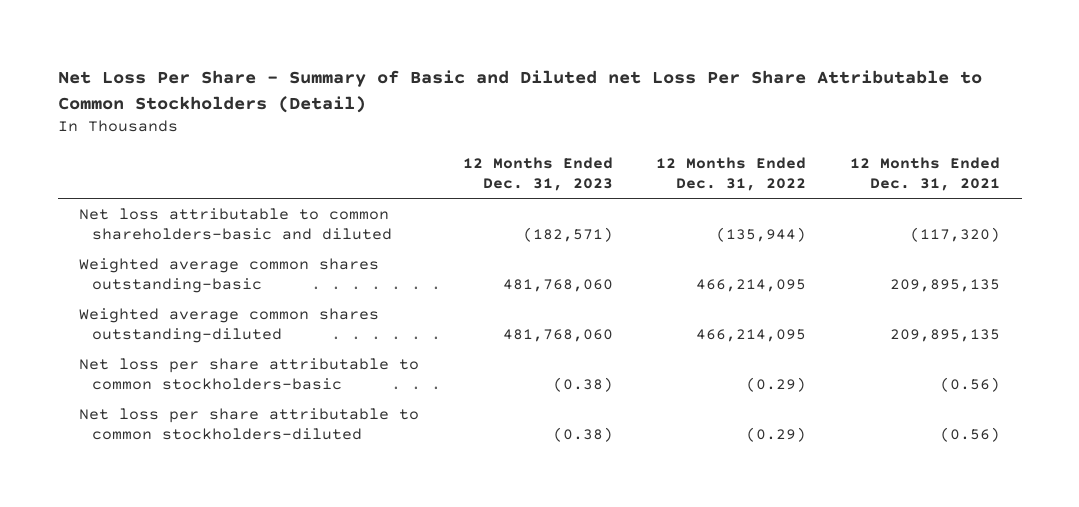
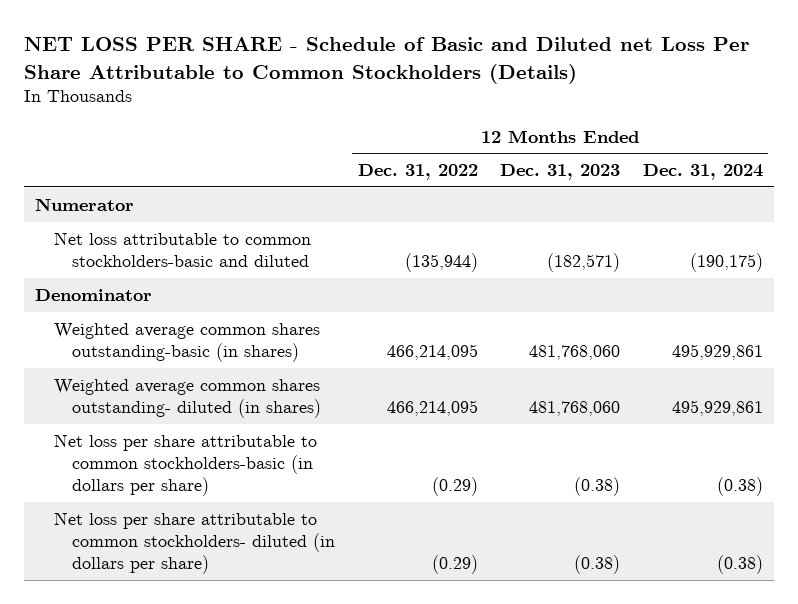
- Net Loss Per Share - Summary of Basic and Diluted net Loss Per Share Attributable to Common Stockholders (Detail)
+ NET LOSS PER SHARE - Schedule of Basic and Diluted net Loss Per Share Attributable to Common Stockholders (Details)
- | 12 Months Ended Dec. 31, 2023 | 12 Months Ended Dec. 31, 2022 | 12 Months Ended Dec. 31, 2021
+ | 12 Months Ended Dec. 31, 2022 | 12 Months Ended Dec. 31, 2023 | 12 Months Ended Dec. 31, 2024
- Net loss attributable to common shareholders-basic and diluted | (182,571) | (135,944) | (117,320)
- Weighted average common shares outstanding-basic | 481,768,060 | 466,214,095 | 209,895,135
- Weighted average common shares outstanding-diluted | 481,768,060 | 466,214,095 | 209,895,135
- Net loss per share attributable to common stockholders-basic | (0.38) | (0.29) | (0.56)
- Net loss per share attributable to common stockholders-diluted | (0.38) | (0.29) | (0.56)
+ Numerator
+ Net loss attributable to common stockholders-basic and diluted | (135,944) | (182,571) | (190,175)
+ Denominator
+ Weighted average common shares outstanding-basic (in shares) | 466,214,095 | 481,768,060 | 495,929,861
+ Weighted average common shares outstanding- diluted (in shares) | 466,214,095 | 481,768,060 | 495,929,861
+ Net loss per share attributable to common stockholders-basic (in dollars per share) | (0.29) | (0.38) | (0.38)
+ Net loss per share attributable to common stockholders- diluted (in dollars per share) | (0.29) | (0.38) | (0.38)

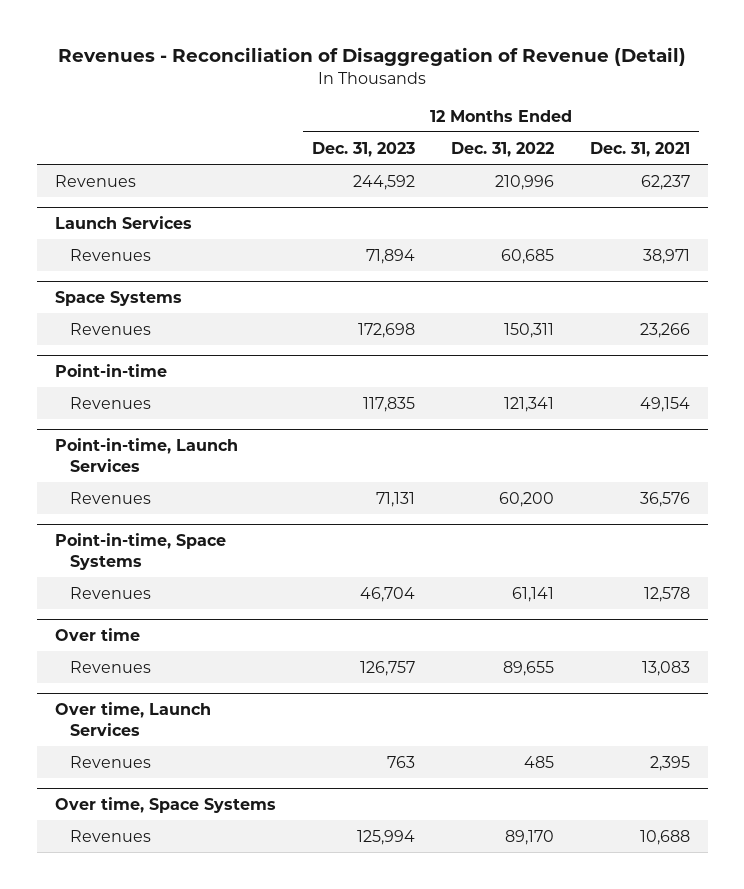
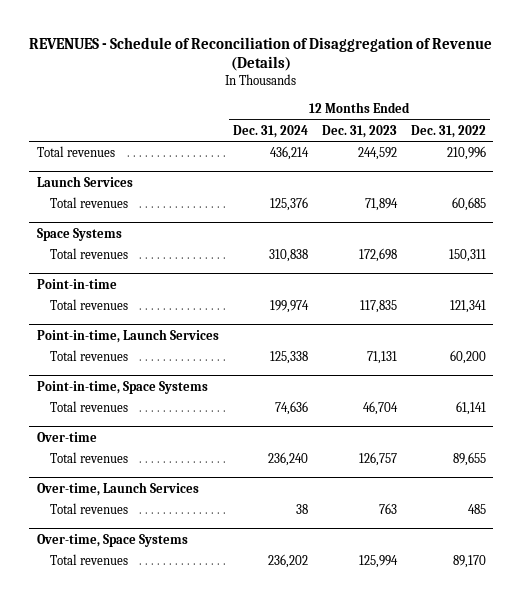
- Revenues - Reconciliation of Disaggregation of Revenue (Detail)
+ REVENUES - Schedule of Reconciliation of Disaggregation of Revenue (Details)
- | 12 Months Ended Dec. 31, 2023 | 12 Months Ended Dec. 31, 2022 | 12 Months Ended Dec. 31, 2021
+ | 12 Months Ended Dec. 31, 2024 | 12 Months Ended Dec. 31, 2023 | 12 Months Ended Dec. 31, 2022
- Revenues | 244,592 | 210,996 | 62,237
+ Total revenues | 436,214 | 244,592 | 210,996
@ Launch Services
- Revenues | 71,894 | 60,685 | 38,971
+ Total revenues | 125,376 | 71,894 | 60,685
@ Space Systems
- Revenues | 172,698 | 150,311 | 23,266
+ Total revenues | 310,838 | 172,698 | 150,311
@ Point-in-time
- Revenues | 117,835 | 121,341 | 49,154
+ Total revenues | 199,974 | 117,835 | 121,341
@ Point-in-time, Launch Services
- Revenues | 71,131 | 60,200 | 36,576
+ Total revenues | 125,338 | 71,131 | 60,200
@ Point-in-time, Space Systems
- Revenues | 46,704 | 61,141 | 12,578
- Over time
- Revenues | 126,757 | 89,655 | 13,083
- Over time, Launch Services
- Revenues | 763 | 485 | 2,395
- Over time, Space Systems
- Revenues | 125,994 | 89,170 | 10,688
@ Point-in-time, Space Systems
+ Total revenues | 74,636 | 46,704 | 61,141
+ Over-time
+ Total revenues | 236,240 | 126,757 | 89,655
+ Over-time, Launch Services
+ Total revenues | 38 | 763 | 485
+ Over-time, Space Systems
+ Total revenues | 236,202 | 125,994 | 89,170

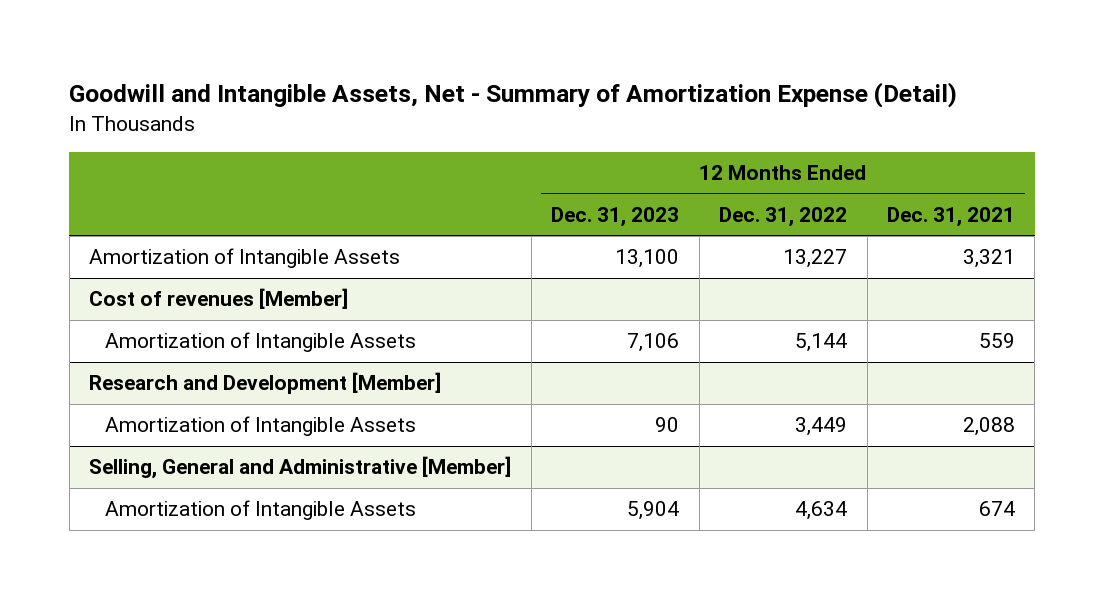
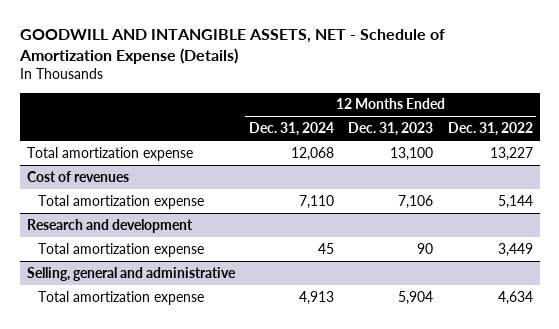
- Goodwill and Intangible Assets, Net - Summary of Amortization Expense (Detail)
+ GOODWILL AND INTANGIBLE ASSETS, NET - Schedule of Amortization Expense (Details)
- | 12 Months Ended Dec. 31, 2023 | 12 Months Ended Dec. 31, 2022 | 12 Months Ended Dec. 31, 2021
+ | 12 Months Ended Dec. 31, 2024 | 12 Months Ended Dec. 31, 2023 | 12 Months Ended Dec. 31, 2022
- Amortization of Intangible Assets | 13,100 | 13,227 | 3,321
- Cost of revenues [Member]
- Amortization of Intangible Assets | 7,106 | 5,144 | 559
- Research and Development [Member]
- Amortization of Intangible Assets | 90 | 3,449 | 2,088
- Selling, General and Administrative [Member]
- Amortization of Intangible Assets | 5,904 | 4,634 | 674
+ Total amortization expense | 12,068 | 13,100 | 13,227
+ Cost of revenues
+ Total amortization expense | 7,110 | 7,106 | 5,144
+ Research and development
+ Total amortization expense | 45 | 90 | 3,449
+ Selling, general and administrative
+ Total amortization expense | 4,913 | 5,904 | 4,634

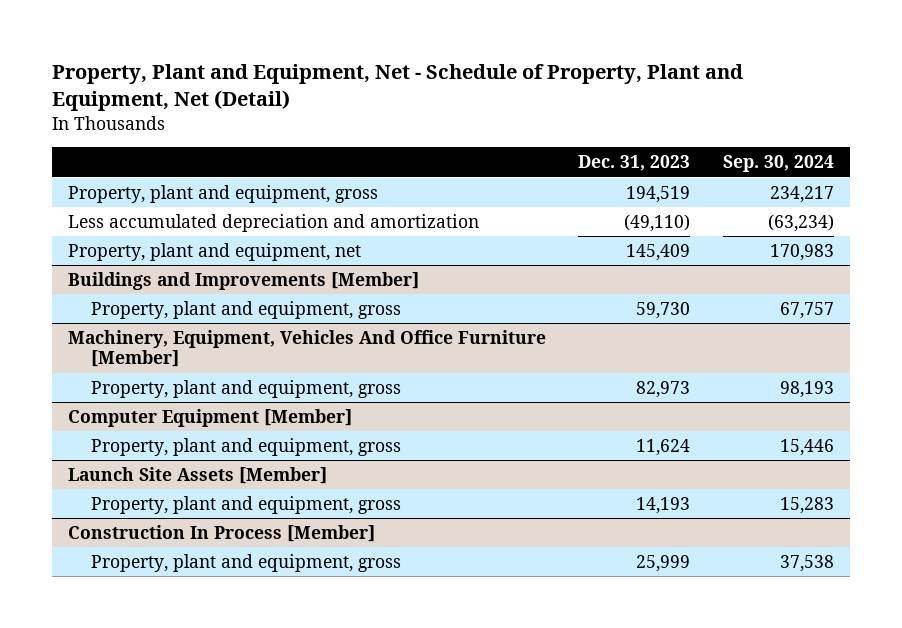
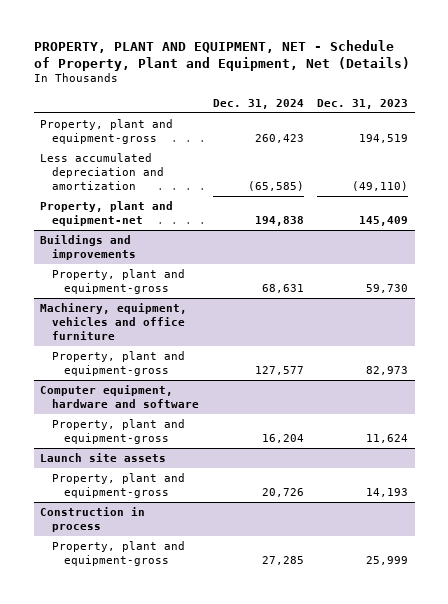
- Property, Plant and Equipment, Net - Schedule of Property, Plant and Equipment, Net (Detail)
+ PROPERTY, PLANT AND EQUIPMENT, NET - Schedule of Property, Plant and Equipment, Net (Details)
- | Dec. 31, 2023 | Sep. 30, 2024
+ | Dec. 31, 2024 | Dec. 31, 2023
- Property, plant and equipment, gross | 194,519 | 234,217
+ Property, plant and equipment-gross | 260,423 | 194,519
- Property, plant and equipment, net | 145,409 | 170,983
- Buildings and Improvements [Member]
- Property, plant and equipment, gross | 59,730 | 67,757
- Machinery, Equipment, Vehicles And Office Furniture [Member]
- Property, plant and equipment, gross | 82,973 | 98,193
- Computer Equipment [Member]
- Property, plant and equipment, gross | 11,624 | 15,446
- Launch Site Assets [Member]
- Property, plant and equipment, gross | 14,193 | 15,283
- Construction In Process [Member]
- Property, plant and equipment, gross | 25,999 | 37,538
+ Property, plant and equipment-net | 194,838 | 145,409
+ Buildings and improvements
+ Property, plant and equipment-gross | 68,631 | 59,730
+ Machinery, equipment, vehicles and office furniture
+ Property, plant and equipment-gross | 127,577 | 82,973
+ Computer equipment, hardware and software
+ Property, plant and equipment-gross | 16,204 | 11,624
+ Launch site assets
+ Property, plant and equipment-gross | 20,726 | 14,193
+ Construction in process
+ Property, plant and equipment-gross | 27,285 | 25,999

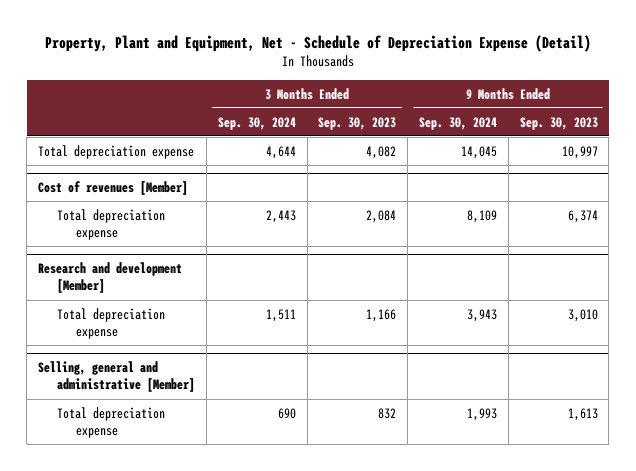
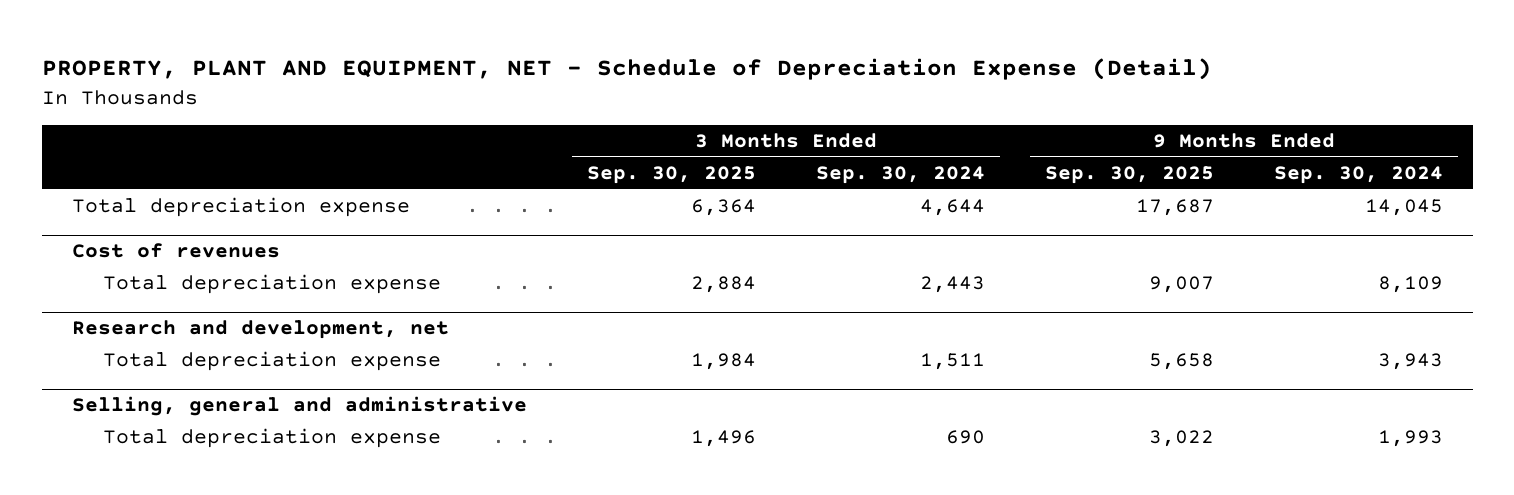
- Property, Plant and Equipment, Net - Schedule of Depreciation Expense (Detail)
+ PROPERTY, PLANT AND EQUIPMENT, NET - Schedule of Depreciation Expense (Detail)
- | 3 Months Ended Sep. 30, 2024 | 3 Months Ended Sep. 30, 2023 | 9 Months Ended Sep. 30, 2024 | 9 Months Ended Sep. 30, 2023
+ | 3 Months Ended Sep. 30, 2025 | 3 Months Ended Sep. 30, 2024 | 9 Months Ended Sep. 30, 2025 | 9 Months Ended Sep. 30, 2024
- Cost of revenues [Member]
+ Cost of revenues
- Research and development [Member]
+ Research and development, net
- Selling, general and administrative [Member]
+ Selling, general and administrative

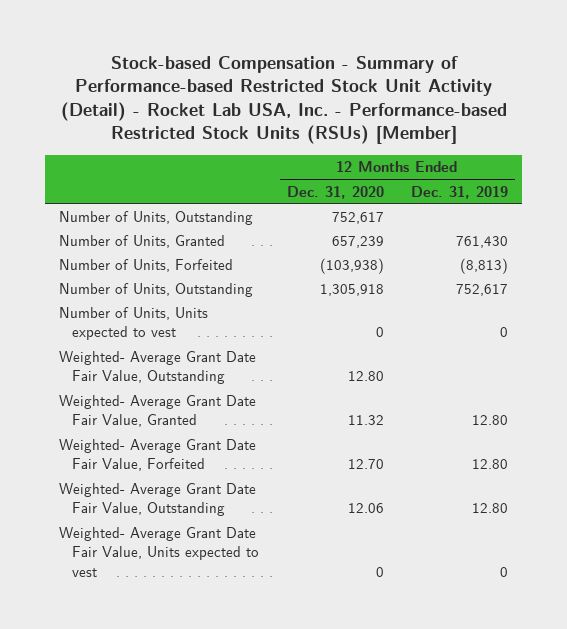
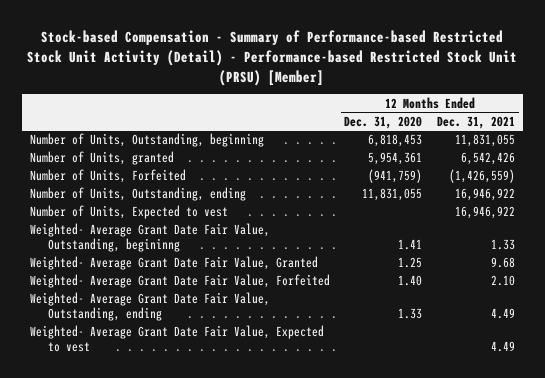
- Stock-based Compensation - Summary of Performance-based Restricted Stock Unit Activity (Detail) - Rocket Lab USA, Inc. - Performance-based Restricted Stock Units (RSUs) [Member]
+ Stock-based Compensation - Summary of Performance-based Restricted Stock Unit Activity (Detail) - Performance-based Restricted Stock Unit (PRSU) [Member]
- | 12 Months Ended Dec. 31, 2020 | 12 Months Ended Dec. 31, 2019
+ | 12 Months Ended Dec. 31, 2020 | 12 Months Ended Dec. 31, 2021
- Number of Units, Outstanding | 752,617 |
- Number of Units, Granted | 657,239 | 761,430
- Number of Units, Forfeited | (103,938) | (8,813)
- Number of Units, Outstanding | 1,305,918 | 752,617
- Number of Units, Units expected to vest | 0 | 0
- Weighted- Average Grant Date Fair Value, Outstanding | 12.80 |
- Weighted- Average Grant Date Fair Value, Granted | 11.32 | 12.80
- Weighted- Average Grant Date Fair Value, Forfeited | 12.70 | 12.80
- Weighted- Average Grant Date Fair Value, Outstanding | 12.06 | 12.80
- Weighted- Average Grant Date Fair Value, Units expected to vest | 0 | 0
+ Number of Units, Outstanding, beginning | 6,818,453 | 11,831,055
+ Number of Units, granted | 5,954,361 | 6,542,426
+ Number of Units, Forfeited | (941,759) | (1,426,559)
+ Number of Units, Outstanding, ending | 11,831,055 | 16,946,922
+ Number of Units, Expected to vest | | 16,946,922
+ Weighted- Average Grant Date Fair Value, Outstanding, begininng | 1.41 | 1.33
+ Weighted- Average Grant Date Fair Value, Granted | 1.25 | 9.68
+ Weighted- Average Grant Date Fair Value, Forfeited | 1.40 | 2.10
+ Weighted- Average Grant Date Fair Value, Outstanding, ending | 1.33 | 4.49
+ Weighted- Average Grant Date Fair Value, Expected to vest | | 4.49

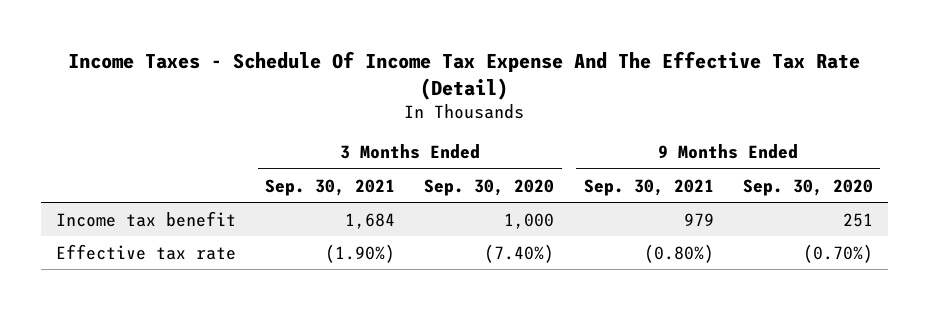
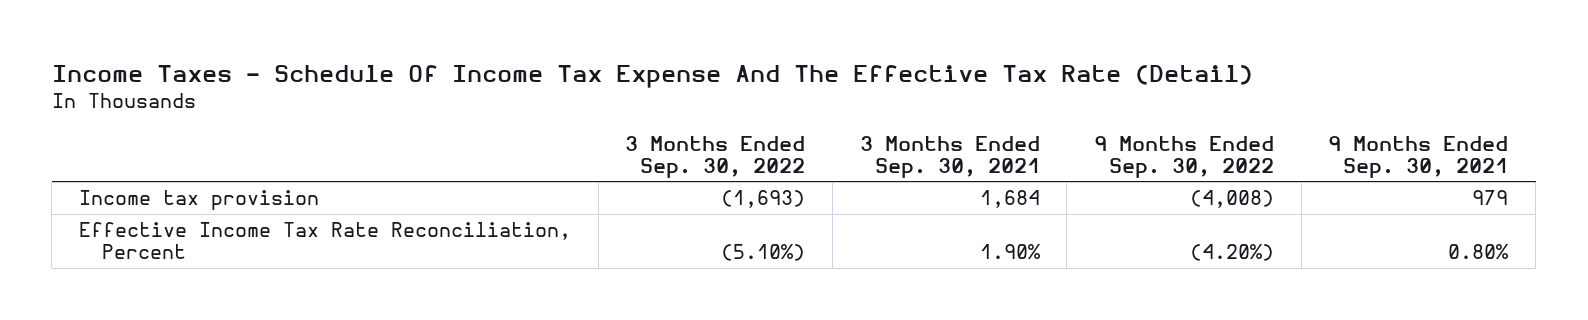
- | 3 Months Ended Sep. 30, 2021 | 3 Months Ended Sep. 30, 2020 | 9 Months Ended Sep. 30, 2021 | 9 Months Ended Sep. 30, 2020
+ | 3 Months Ended Sep. 30, 2022 | 3 Months Ended Sep. 30, 2021 | 9 Months Ended Sep. 30, 2022 | 9 Months Ended Sep. 30, 2021
- Income tax benefit | 1,684 | 1,000 | 979 | 251
- Effective tax rate | (1.90%) | (7.40%) | (0.80%) | (0.70%)
+ Income tax provision | (1,693) | 1,684 | (4,008) | 979
+ Effective Income Tax Rate Reconciliation, Percent | (5.10%) | 1.90% | (4.20%) | 0.80%

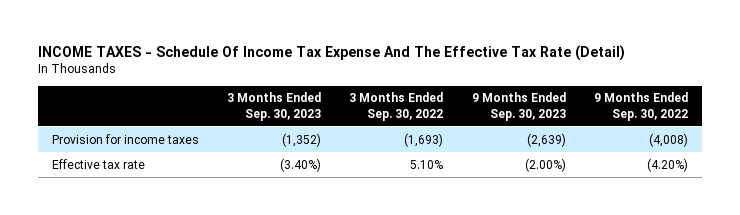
- Income Taxes - Schedule Of Income Tax Expense And The Effective Tax Rate (Detail)
+ INCOME TAXES - Schedule Of Income Tax Expense And The Effective Tax Rate (Detail)
- | 3 Months Ended Sep. 30, 2022 | 3 Months Ended Sep. 30, 2021 | 9 Months Ended Sep. 30, 2022 | 9 Months Ended Sep. 30, 2021
+ | 3 Months Ended Sep. 30, 2023 | 3 Months Ended Sep. 30, 2022 | 9 Months Ended Sep. 30, 2023 | 9 Months Ended Sep. 30, 2022
- Income tax provision | (1,693) | 1,684 | (4,008) | 979
- Effective Income Tax Rate Reconciliation, Percent | (5.10%) | 1.90% | (4.20%) | 0.80%
+ Provision for income taxes | (1,352) | (1,693) | (2,639) | (4,008)
+ Effective tax rate | (3.40%) | 5.10% | (2.00%) | (4.20%)

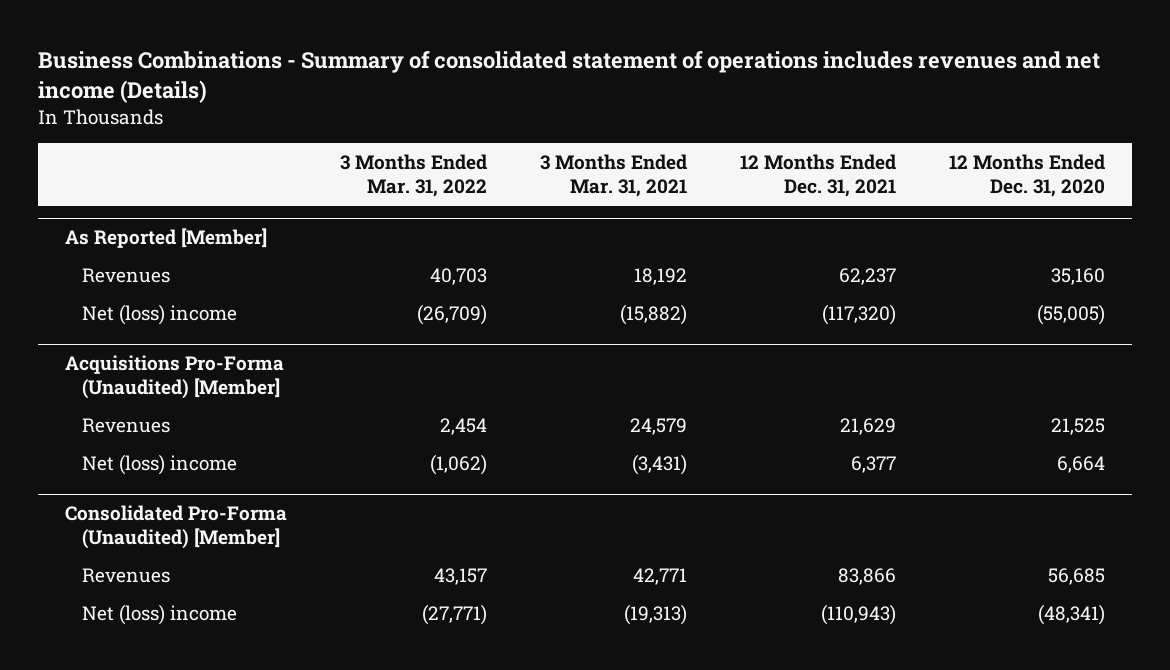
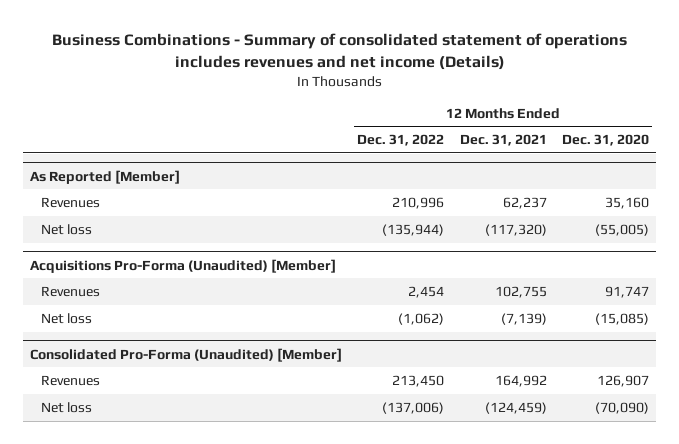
- | 3 Months Ended Mar. 31, 2022 | 3 Months Ended Mar. 31, 2021 | 12 Months Ended Dec. 31, 2021 | 12 Months Ended Dec. 31, 2020
+ | 12 Months Ended Dec. 31, 2022 | 12 Months Ended Dec. 31, 2021 | 12 Months Ended Dec. 31, 2020
@ As Reported [Member]
- Net (loss) income | (26,709) | (15,882) | (117,320) | (55,005)
+ Net loss | (135,944) | (117,320) | (55,005)
@ Acquisitions Pro-Forma (Unaudited) [Member]
- Revenues | 2,454 | 24,579 | 21,629 | 21,525
- Net (loss) income | (1,062) | (3,431) | 6,377 | 6,664
+ Revenues | 2,454 | 102,755 | 91,747
+ Net loss | (1,062) | (7,139) | (15,085)
@ Consolidated Pro-Forma (Unaudited) [Member]
- Revenues | 43,157 | 42,771 | 83,866 | 56,685
- Net (loss) income | (27,771) | (19,313) | (110,943) | (48,341)
+ Revenues | 213,450 | 164,992 | 126,907
+ Net loss | (137,006) | (124,459) | (70,090)

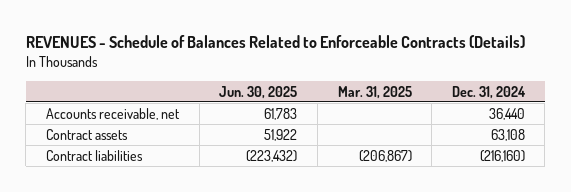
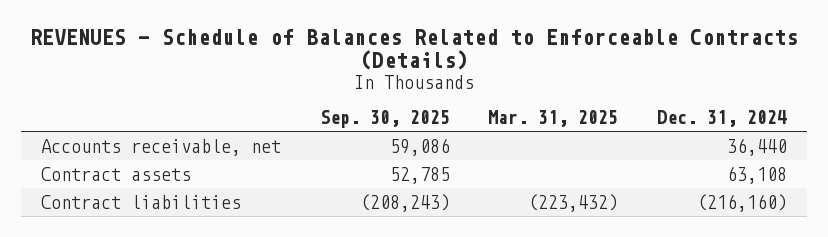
- | Jun. 30, 2025 | Mar. 31, 2025 | Dec. 31, 2024
+ | Sep. 30, 2025 | Mar. 31, 2025 | Dec. 31, 2024
- Contract liabilities | (223,432) | (206,867) | (216,160)
+ Contract liabilities | (208,243) | (223,432) | (216,160)

